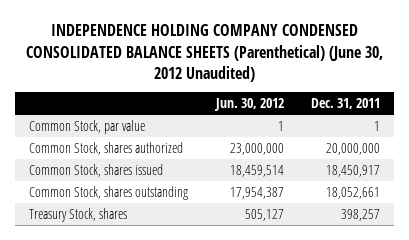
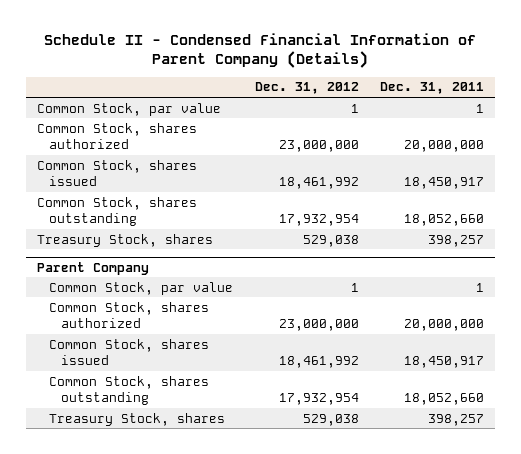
- INDEPENDENCE HOLDING COMPANY CONDENSED CONSOLIDATED BALANCE SHEETS (Parenthetical) (June 30, 2012 Unaudited)
+ Schedule II - Condensed Financial Information of Parent Company (Details)
- | Jun. 30, 2012 | Dec. 31, 2011
+ | Dec. 31, 2012 | Dec. 31, 2011
- Common Stock, shares outstanding | 17,954,387 | 18,052,661
+ Common Stock, shares outstanding | 17,932,954 | 18,052,660
+ Parent Company
+ Common Stock, par value | 1 | 1
+ Common Stock, shares authorized | 23,000,000 | 20,000,000
+ Common Stock, shares issued | 18,461,992 | 18,450,917
+ Common Stock, shares outstanding | 17,932,954 | 18,052,660
+ Treasury Stock, shares | 529,038 | 398,257

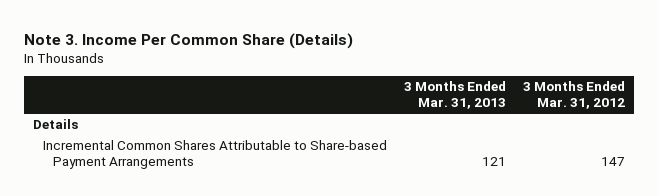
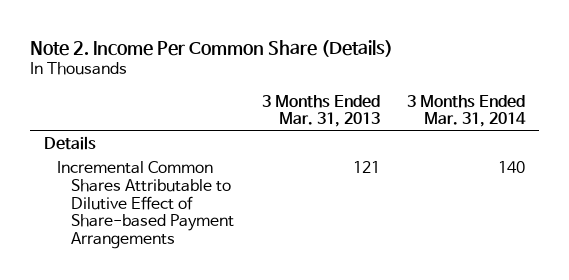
- Note 3. Income Per Common Share (Details)
+ Note 2. Income Per Common Share (Details)
- | 3 Months Ended Mar. 31, 2013 | 3 Months Ended Mar. 31, 2012
+ | 3 Months Ended Mar. 31, 2013 | 3 Months Ended Mar. 31, 2014
- Incremental Common Shares Attributable to Share-based Payment Arrangements | 121 | 147
+ Incremental Common Shares Attributable to Dilutive Effect of Share-based Payment Arrangements | 121 | 140

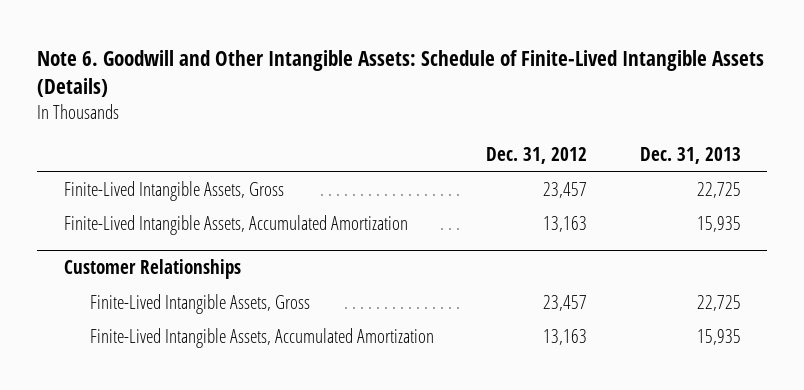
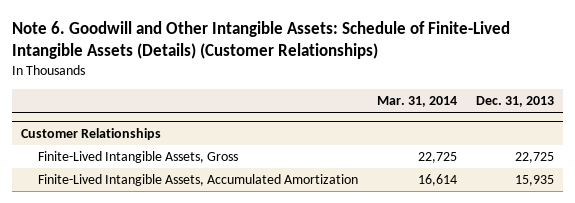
- Note 6. Goodwill and Other Intangible Assets: Schedule of Finite-Lived Intangible Assets (Details)
+ Note 6. Goodwill and Other Intangible Assets: Schedule of Finite-Lived Intangible Assets (Details) (Customer Relationships)
- | Dec. 31, 2012 | Dec. 31, 2013
+ | Mar. 31, 2014 | Dec. 31, 2013
- Finite-Lived Intangible Assets, Gross | 23,457 | 22,725
- Finite-Lived Intangible Assets, Accumulated Amortization | 13,163 | 15,935

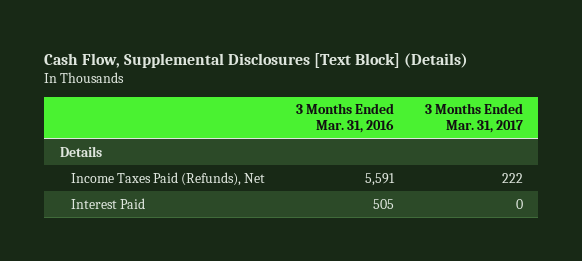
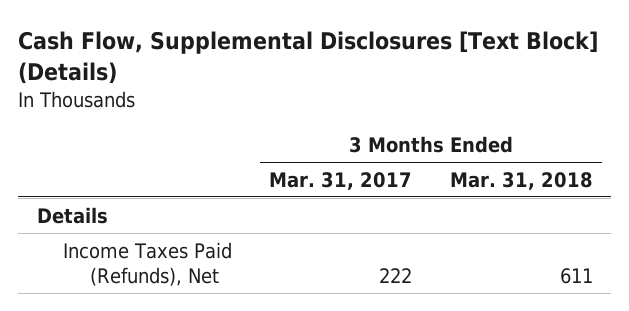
- | 3 Months Ended Mar. 31, 2016 | 3 Months Ended Mar. 31, 2017
+ | 3 Months Ended Mar. 31, 2017 | 3 Months Ended Mar. 31, 2018
- Interest Paid | 505 | 0

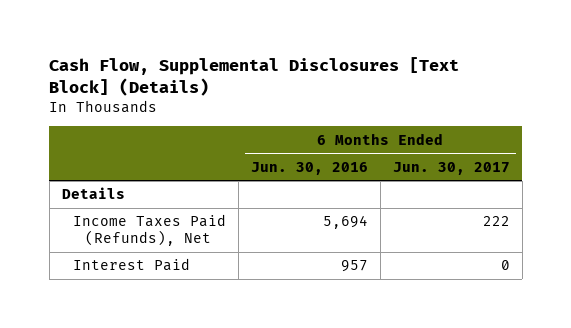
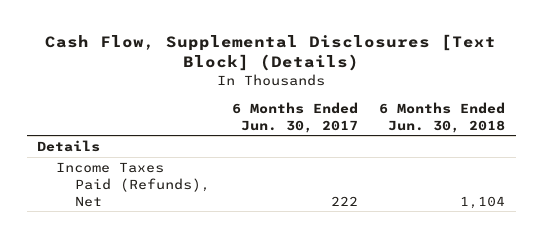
- | 6 Months Ended Jun. 30, 2016 | 6 Months Ended Jun. 30, 2017
+ | 6 Months Ended Jun. 30, 2017 | 6 Months Ended Jun. 30, 2018
- Interest Paid | 957 | 0

